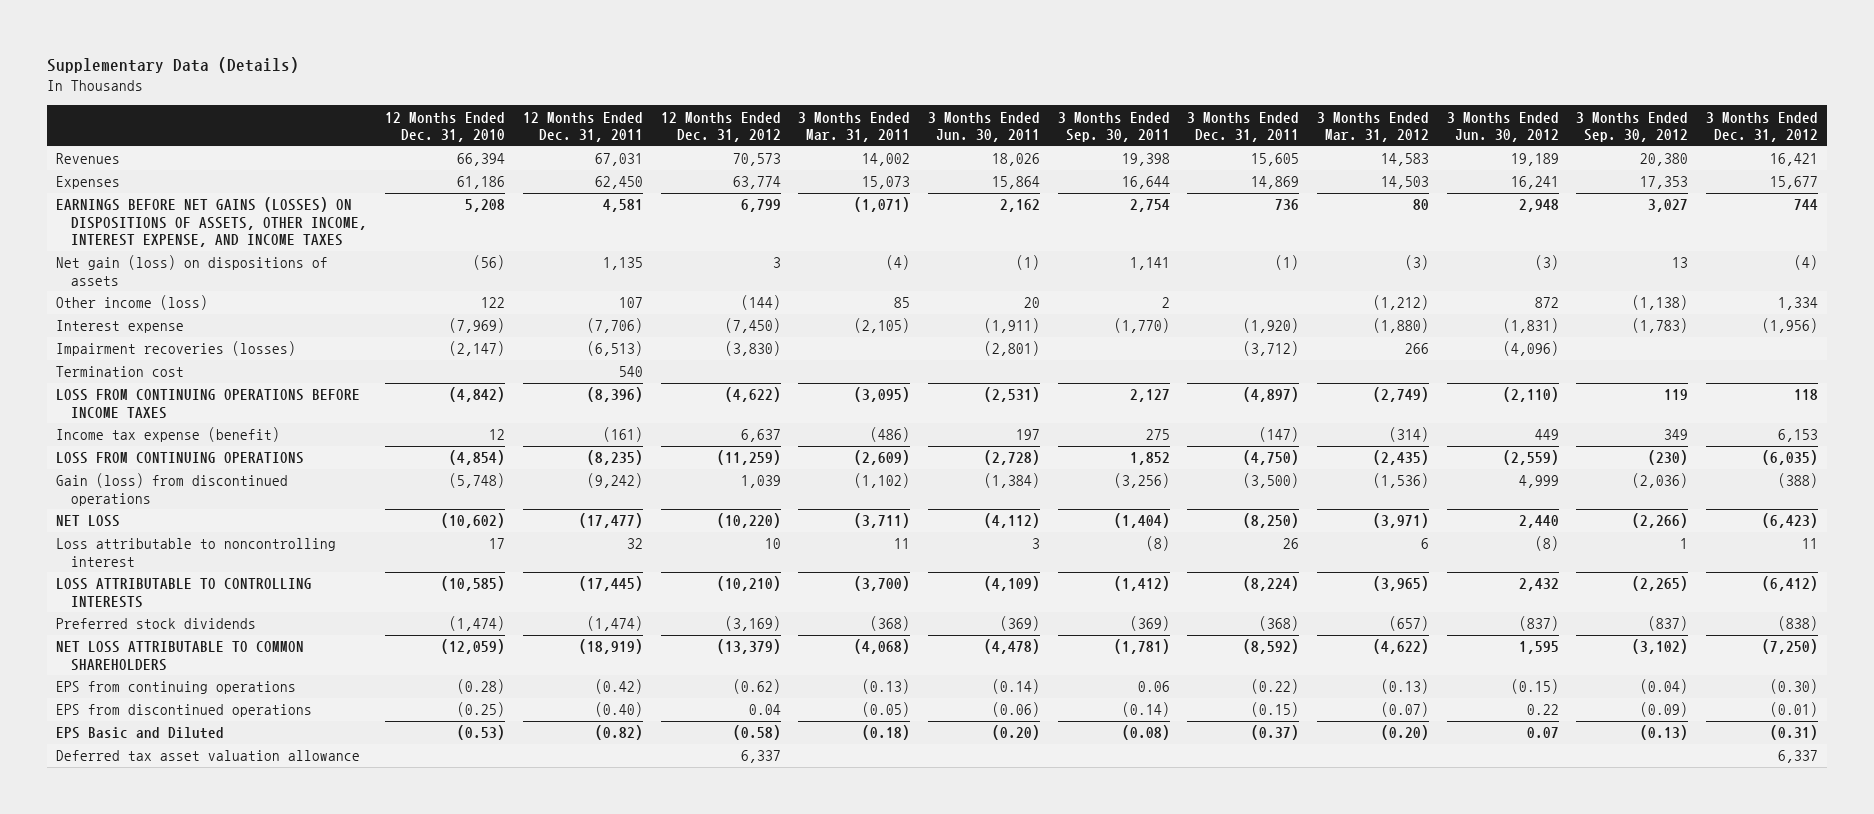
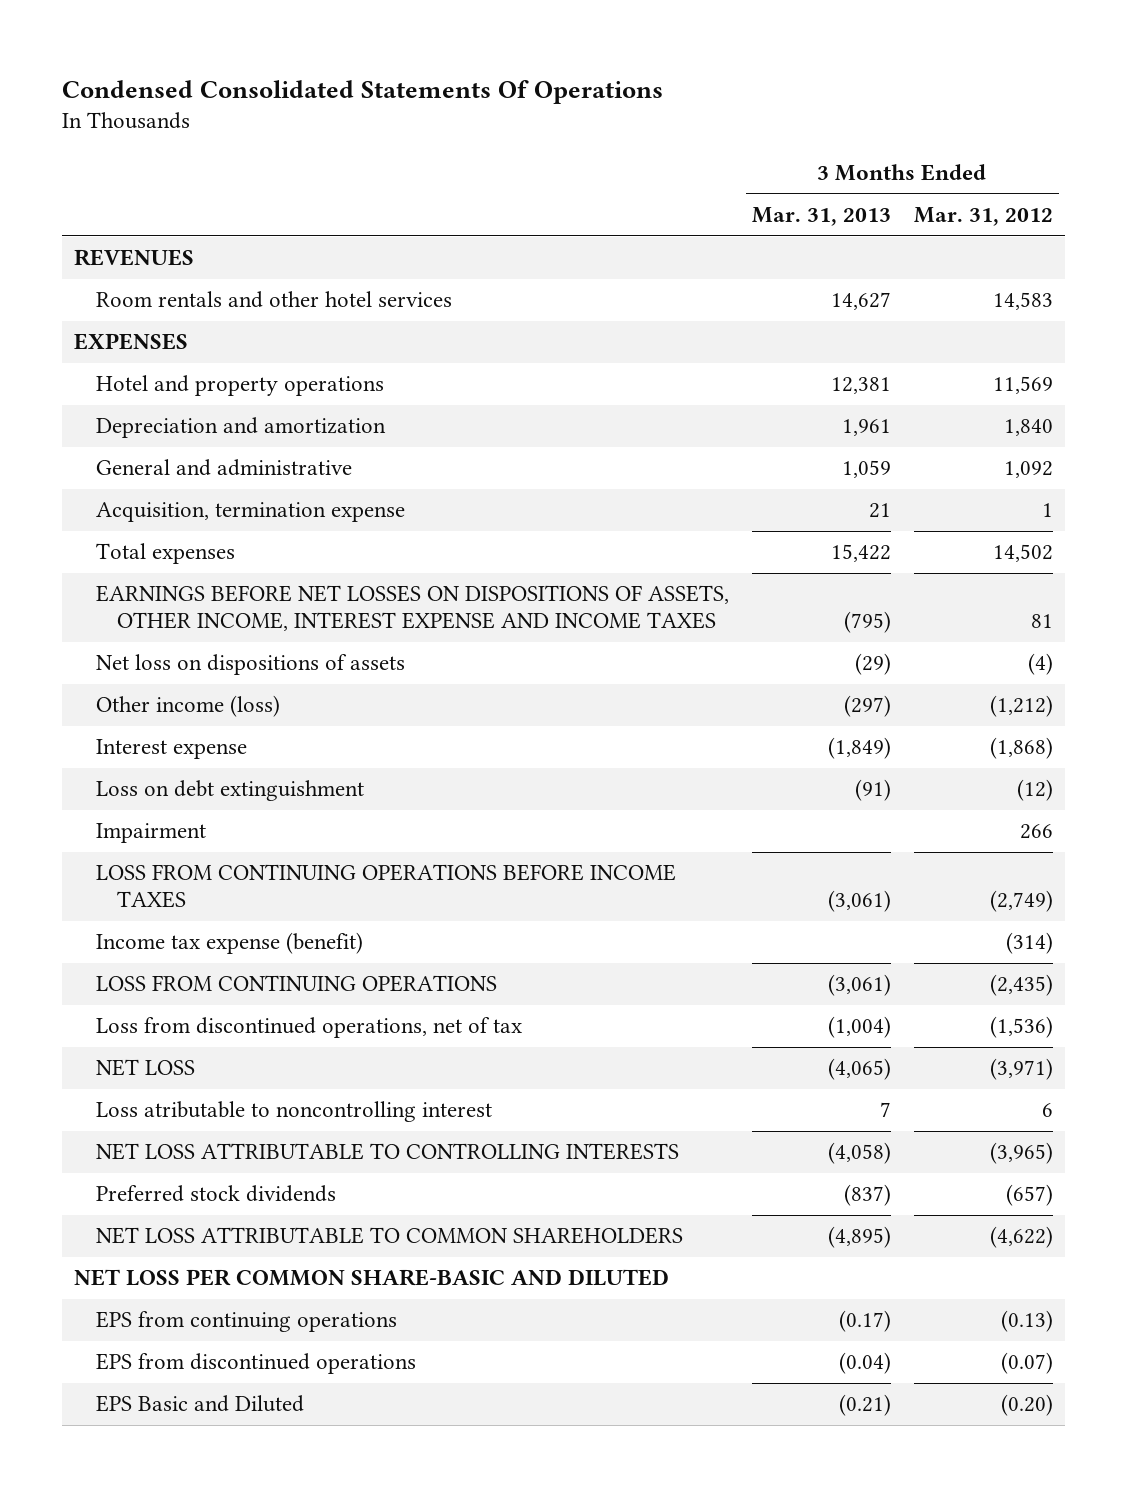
- Supplementary Data (Details)
+ Condensed Consolidated Statements Of Operations
- | 12 Months Ended Dec. 31, 2010 | 12 Months Ended Dec. 31, 2011 | 12 Months Ended Dec. 31, 2012 | 3 Months Ended Mar. 31, 2011 | 3 Months Ended Jun. 30, 2011 | 3 Months Ended Sep. 30, 2011 | 3 Months Ended Dec. 31, 2011 | 3 Months Ended Mar. 31, 2012 | 3 Months Ended Jun. 30, 2012 | 3 Months Ended Sep. 30, 2012 | 3 Months Ended Dec. 31, 2012
+ | 3 Months Ended Mar. 31, 2013 | 3 Months Ended Mar. 31, 2012
- Revenues | 66,394 | 67,031 | 70,573 | 14,002 | 18,026 | 19,398 | 15,605 | 14,583 | 19,189 | 20,380 | 16,421
- Expenses | 61,186 | 62,450 | 63,774 | 15,073 | 15,864 | 16,644 | 14,869 | 14,503 | 16,241 | 17,353 | 15,677
- EARNINGS BEFORE NET GAINS (LOSSES) ON DISPOSITIONS OF ASSETS, OTHER INCOME, INTEREST EXPENSE, AND INCOME TAXES | 5,208 | 4,581 | 6,799 | (1,071) | 2,162 | 2,754 | 736 | 80 | 2,948 | 3,027 | 744
- Net gain (loss) on dispositions of assets | (56) | 1,135 | 3 | (4) | (1) | 1,141 | (1) | (3) | (3) | 13 | (4)
+ REVENUES
+ Room rentals and other hotel services | 14,627 | 14,583
+ EXPENSES
+ Hotel and property operations | 12,381 | 11,569
+ Depreciation and amortization | 1,961 | 1,840
+ General and administrative | 1,059 | 1,092
+ Acquisition, termination expense | 21 | 1
+ Total expenses | 15,422 | 14,502
+ EARNINGS BEFORE NET LOSSES ON DISPOSITIONS OF ASSETS, OTHER INCOME, INTEREST EXPENSE AND INCOME TAXES | (795) | 81
+ Net loss on dispositions of assets | (29) | (4)
- Interest expense | (7,969) | (7,706) | (7,450) | (2,105) | (1,911) | (1,770) | (1,920) | (1,880) | (1,831) | (1,783) | (1,956)
- Impairment recoveries (losses) | (2,147) | (6,513) | (3,830) | | (2,801) | | (3,712) | 266 | (4,096) | |
- Termination cost | | 540 | | | | | | | | |
+ Interest expense | (1,849) | (1,868)
+ Loss on debt extinguishment | (91) | (12)
+ Impairment | | 266
- Gain (loss) from discontinued operations | (5,748) | (9,242) | 1,039 | (1,102) | (1,384) | (3,256) | (3,500) | (1,536) | 4,999 | (2,036) | (388)
+ Loss from discontinued operations, net of tax | (1,004) | (1,536)
- Loss attributable to noncontrolling interest | 17 | 32 | 10 | 11 | 3 | (8) | 26 | 6 | (8) | 1 | 11
- LOSS ATTRIBUTABLE TO CONTROLLING INTERESTS | (10,585) | (17,445) | (10,210) | (3,700) | (4,109) | (1,412) | (8,224) | (3,965) | 2,432 | (2,265) | (6,412)
+ Loss atributable to noncontrolling interest | 7 | 6
+ NET LOSS ATTRIBUTABLE TO CONTROLLING INTERESTS | (4,058) | (3,965)
+ NET LOSS PER COMMON SHARE-BASIC AND DILUTED
- Deferred tax asset valuation allowance | | | 6,337 | | | | | | | | 6,337

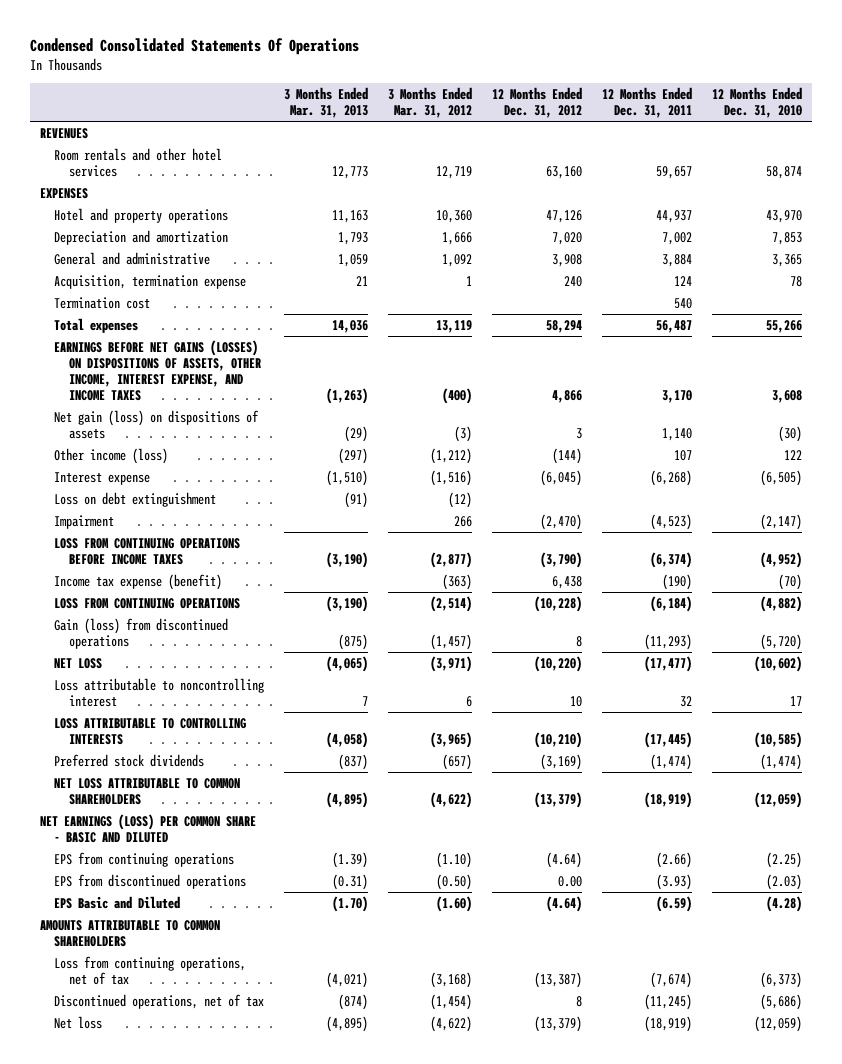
- | 3 Months Ended Mar. 31, 2013 | 3 Months Ended Mar. 31, 2012
+ | 3 Months Ended Mar. 31, 2013 | 3 Months Ended Mar. 31, 2012 | 12 Months Ended Dec. 31, 2012 | 12 Months Ended Dec. 31, 2011 | 12 Months Ended Dec. 31, 2010
- Room rentals and other hotel services | 14,627 | 14,583
+ Room rentals and other hotel services | 12,773 | 12,719 | 63,160 | 59,657 | 58,874
- Hotel and property operations | 12,381 | 11,569
- Depreciation and amortization | 1,961 | 1,840
+ Hotel and property operations | 11,163 | 10,360 | 47,126 | 44,937 | 43,970
+ Depreciation and amortization | 1,793 | 1,666 | 7,020 | 7,002 | 7,853
- Total expenses | 15,422 | 14,502
- EARNINGS BEFORE NET LOSSES ON DISPOSITIONS OF ASSETS, OTHER INCOME, INTEREST EXPENSE AND INCOME TAXES | (795) | 81
- Net loss on dispositions of assets | (29) | (4)
+ Termination cost | | | | 540 |
+ Total expenses | 14,036 | 13,119 | 58,294 | 56,487 | 55,266
+ EARNINGS BEFORE NET GAINS (LOSSES) ON DISPOSITIONS OF ASSETS, OTHER INCOME, INTEREST EXPENSE, AND INCOME TAXES | (1,263) | (400) | 4,866 | 3,170 | 3,608
+ Net gain (loss) on dispositions of assets | (29) | (3) | 3 | 1,140 | (30)
- Interest expense | (1,849) | (1,868)
+ Interest expense | (1,510) | (1,516) | (6,045) | (6,268) | (6,505)
- LOSS FROM CONTINUING OPERATIONS BEFORE INCOME TAXES | (3,061) | (2,749)
- Income tax expense (benefit) | | (314)
- LOSS FROM CONTINUING OPERATIONS | (3,061) | (2,435)
- Loss from discontinued operations, net of tax | (1,004) | (1,536)
+ LOSS FROM CONTINUING OPERATIONS BEFORE INCOME TAXES | (3,190) | (2,877) | (3,790) | (6,374) | (4,952)
+ Income tax expense (benefit) | | (363) | 6,438 | (190) | (70)
+ LOSS FROM CONTINUING OPERATIONS | (3,190) | (2,514) | (10,228) | (6,184) | (4,882)
+ Gain (loss) from discontinued operations | (875) | (1,457) | 8 | (11,293) | (5,720)
- Loss atributable to noncontrolling interest | 7 | 6
- NET LOSS ATTRIBUTABLE TO CONTROLLING INTERESTS | (4,058) | (3,965)
+ Loss attributable to noncontrolling interest | 7 | 6 | 10 | 32 | 17
+ LOSS ATTRIBUTABLE TO CONTROLLING INTERESTS | (4,058) | (3,965) | (10,210) | (17,445) | (10,585)
- NET LOSS PER COMMON SHARE-BASIC AND DILUTED
- EPS from continuing operations | (0.17) | (0.13)
- EPS from discontinued operations | (0.04) | (0.07)
- EPS Basic and Diluted | (0.21) | (0.20)
+ NET EARNINGS (LOSS) PER COMMON SHARE - BASIC AND DILUTED
+ EPS from continuing operations | (1.39) | (1.10) | (4.64) | (2.66) | (2.25)
+ EPS from discontinued operations | (0.31) | (0.50) | 0.00 | (3.93) | (2.03)
+ EPS Basic and Diluted | (1.70) | (1.60) | (4.64) | (6.59) | (4.28)
+ AMOUNTS ATTRIBUTABLE TO COMMON SHAREHOLDERS
+ Loss from continuing operations, net of tax | (4,021) | (3,168) | (13,387) | (7,674) | (6,373)
+ Discontinued operations, net of tax | (874) | (1,454) | 8 | (11,245) | (5,686)
+ Net loss | (4,895) | (4,622) | (13,379) | (18,919) | (12,059)

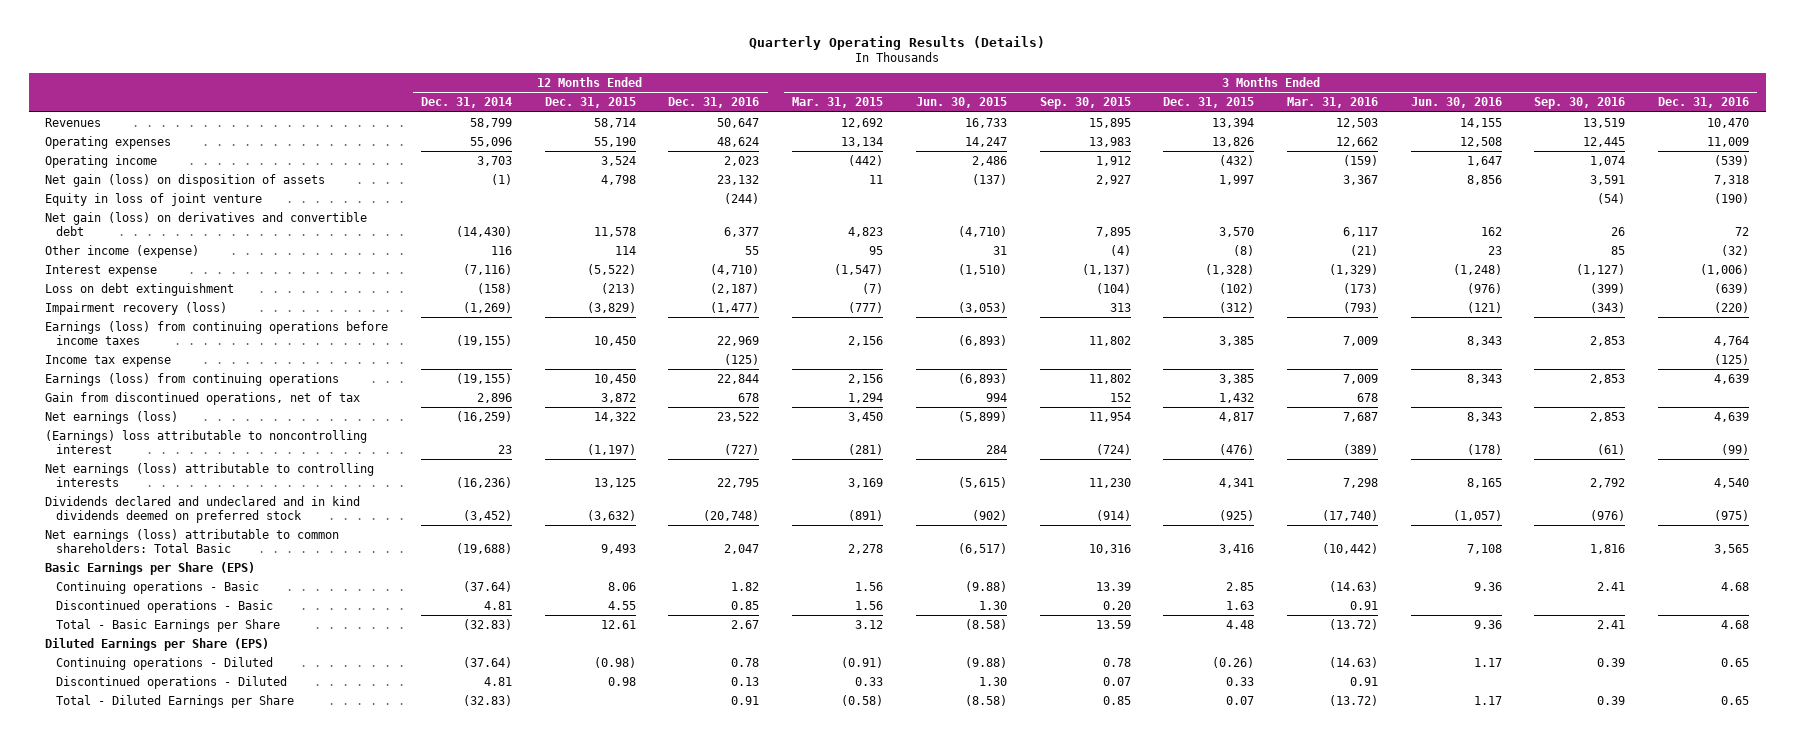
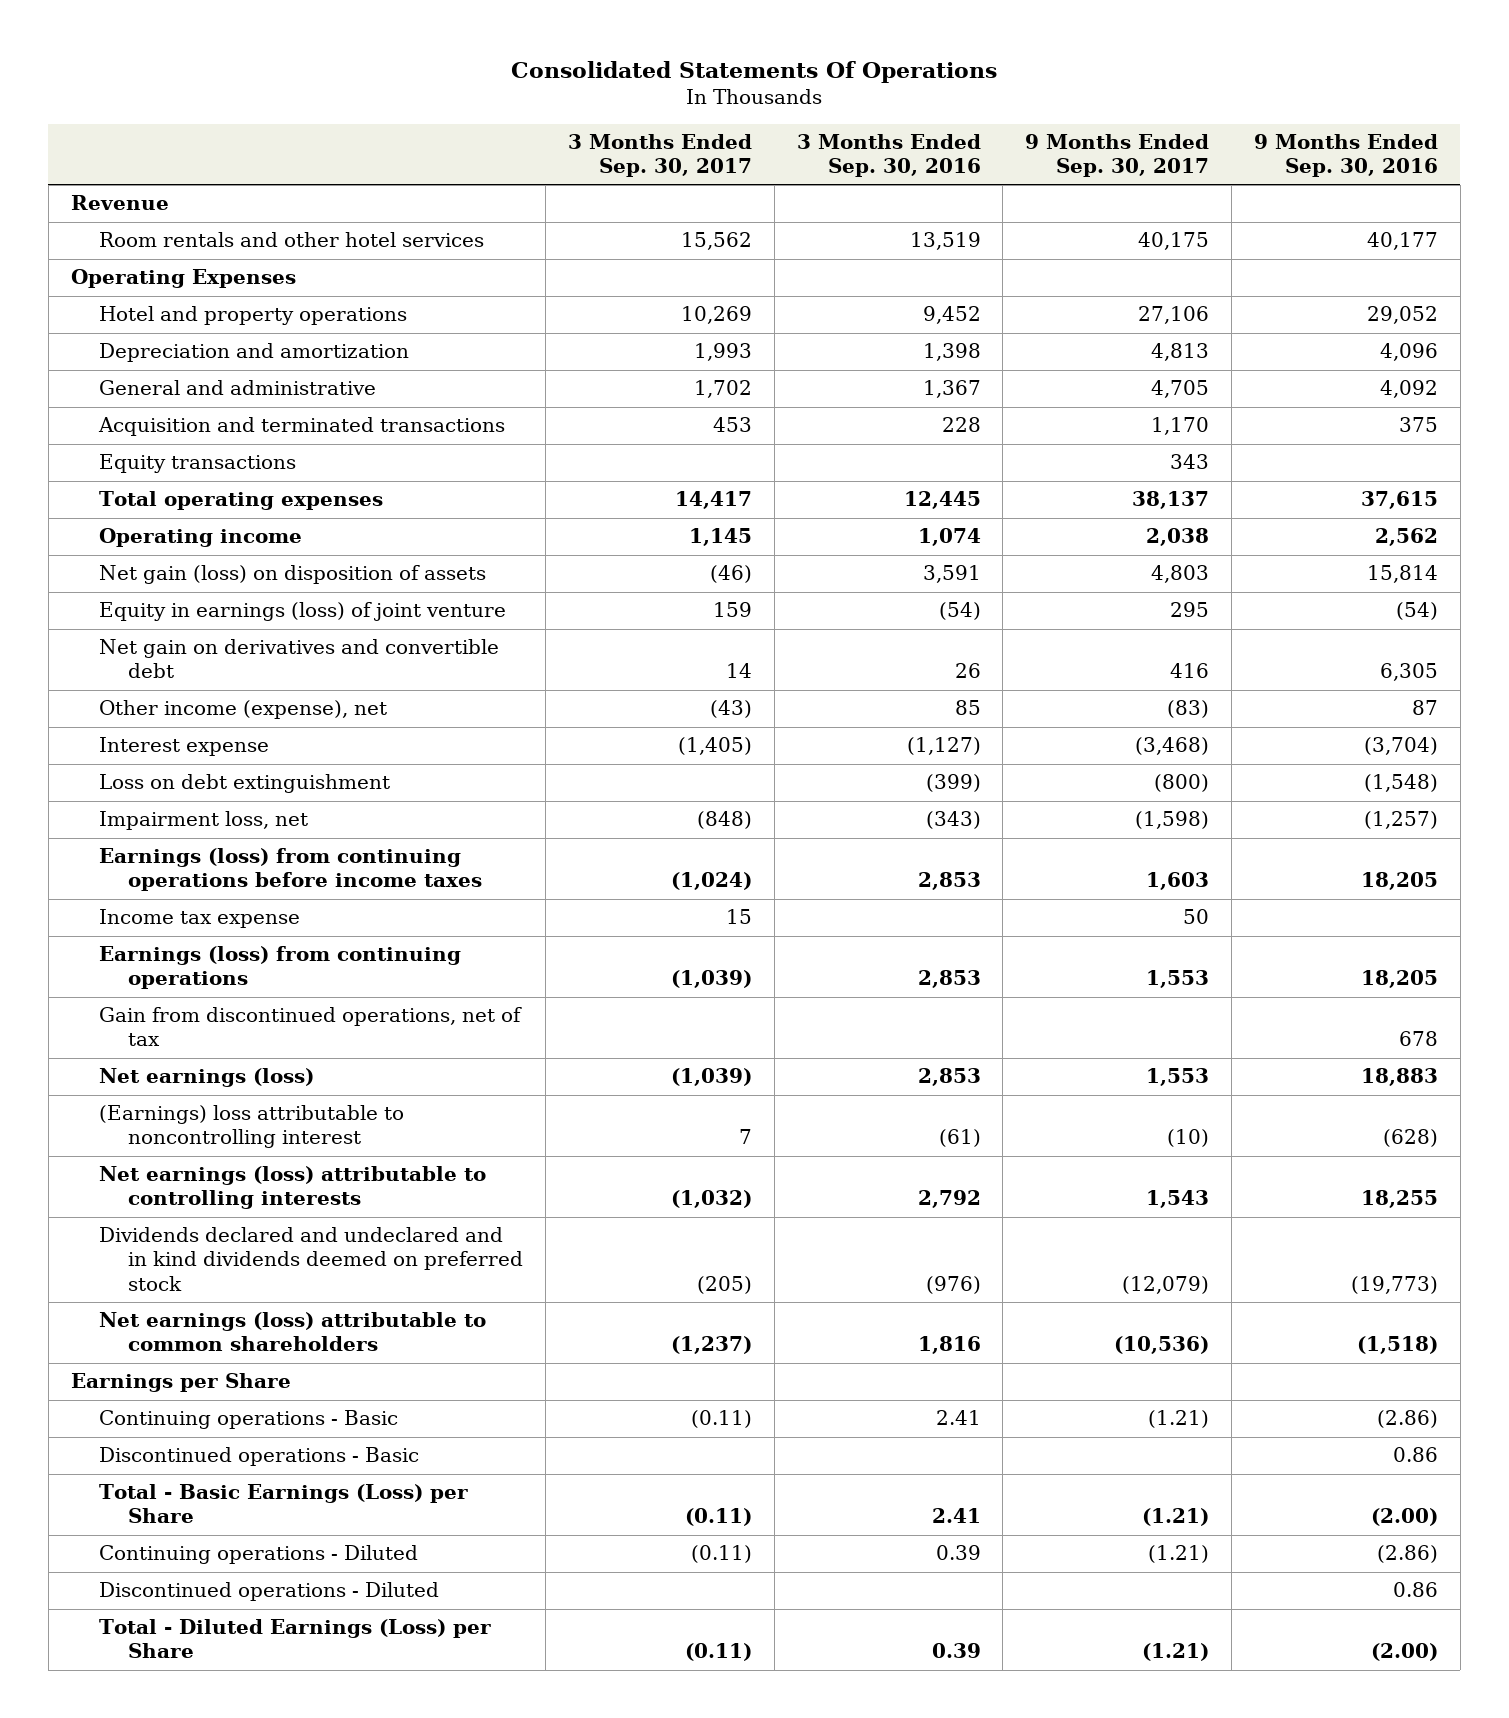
- Quarterly Operating Results (Details)
+ Consolidated Statements Of Operations
- | 12 Months Ended Dec. 31, 2014 | 12 Months Ended Dec. 31, 2015 | 12 Months Ended Dec. 31, 2016 | 3 Months Ended Mar. 31, 2015 | 3 Months Ended Jun. 30, 2015 | 3 Months Ended Sep. 30, 2015 | 3 Months Ended Dec. 31, 2015 | 3 Months Ended Mar. 31, 2016 | 3 Months Ended Jun. 30, 2016 | 3 Months Ended Sep. 30, 2016 | 3 Months Ended Dec. 31, 2016
+ | 3 Months Ended Sep. 30, 2017 | 3 Months Ended Sep. 30, 2016 | 9 Months Ended Sep. 30, 2017 | 9 Months Ended Sep. 30, 2016
- Revenues | 58,799 | 58,714 | 50,647 | 12,692 | 16,733 | 15,895 | 13,394 | 12,503 | 14,155 | 13,519 | 10,470
- Operating expenses | 55,096 | 55,190 | 48,624 | 13,134 | 14,247 | 13,983 | 13,826 | 12,662 | 12,508 | 12,445 | 11,009
+ Revenue
+ Room rentals and other hotel services | 15,562 | 13,519 | 40,175 | 40,177
+ Operating Expenses
+ Hotel and property operations | 10,269 | 9,452 | 27,106 | 29,052
+ Depreciation and amortization | 1,993 | 1,398 | 4,813 | 4,096
+ General and administrative | 1,702 | 1,367 | 4,705 | 4,092
+ Acquisition and terminated transactions | 453 | 228 | 1,170 | 375
+ Equity transactions | | | 343 |
+ Total operating expenses | 14,417 | 12,445 | 38,137 | 37,615
- Equity in loss of joint venture | | | (244) | | | | | | | (54) | (190)
- Net gain (loss) on derivatives and convertible debt | (14,430) | 11,578 | 6,377 | 4,823 | (4,710) | 7,895 | 3,570 | 6,117 | 162 | 26 | 72
- Other income (expense) | 116 | 114 | 55 | 95 | 31 | (4) | (8) | (21) | 23 | 85 | (32)
+ Equity in earnings (loss) of joint venture | 159 | (54) | 295 | (54)
+ Net gain on derivatives and convertible debt | 14 | 26 | 416 | 6,305
+ Other income (expense), net | (43) | 85 | (83) | 87
- Impairment recovery (loss) | (1,269) | (3,829) | (1,477) | (777) | (3,053) | 313 | (312) | (793) | (121) | (343) | (220)
+ Impairment loss, net | (848) | (343) | (1,598) | (1,257)
- Net earnings (loss) attributable to common shareholders: Total Basic | (19,688) | 9,493 | 2,047 | 2,278 | (6,517) | 10,316 | 3,416 | (10,442) | 7,108 | 1,816 | 3,565
- Basic Earnings per Share (EPS)
+ Net earnings (loss) attributable to common shareholders | (1,237) | 1,816 | (10,536) | (1,518)
+ Earnings per Share
- Total - Basic Earnings per Share | (32.83) | 12.61 | 2.67 | 3.12 | (8.58) | 13.59 | 4.48 | (13.72) | 9.36 | 2.41 | 4.68
- Diluted Earnings per Share (EPS)
+ Total - Basic Earnings (Loss) per Share | (0.11) | 2.41 | (1.21) | (2.00)
- Total - Diluted Earnings per Share | (32.83) | | 0.91 | (0.58) | (8.58) | 0.85 | 0.07 | (13.72) | 1.17 | 0.39 | 0.65
+ Total - Diluted Earnings (Loss) per Share | (0.11) | 0.39 | (1.21) | (2.00)

